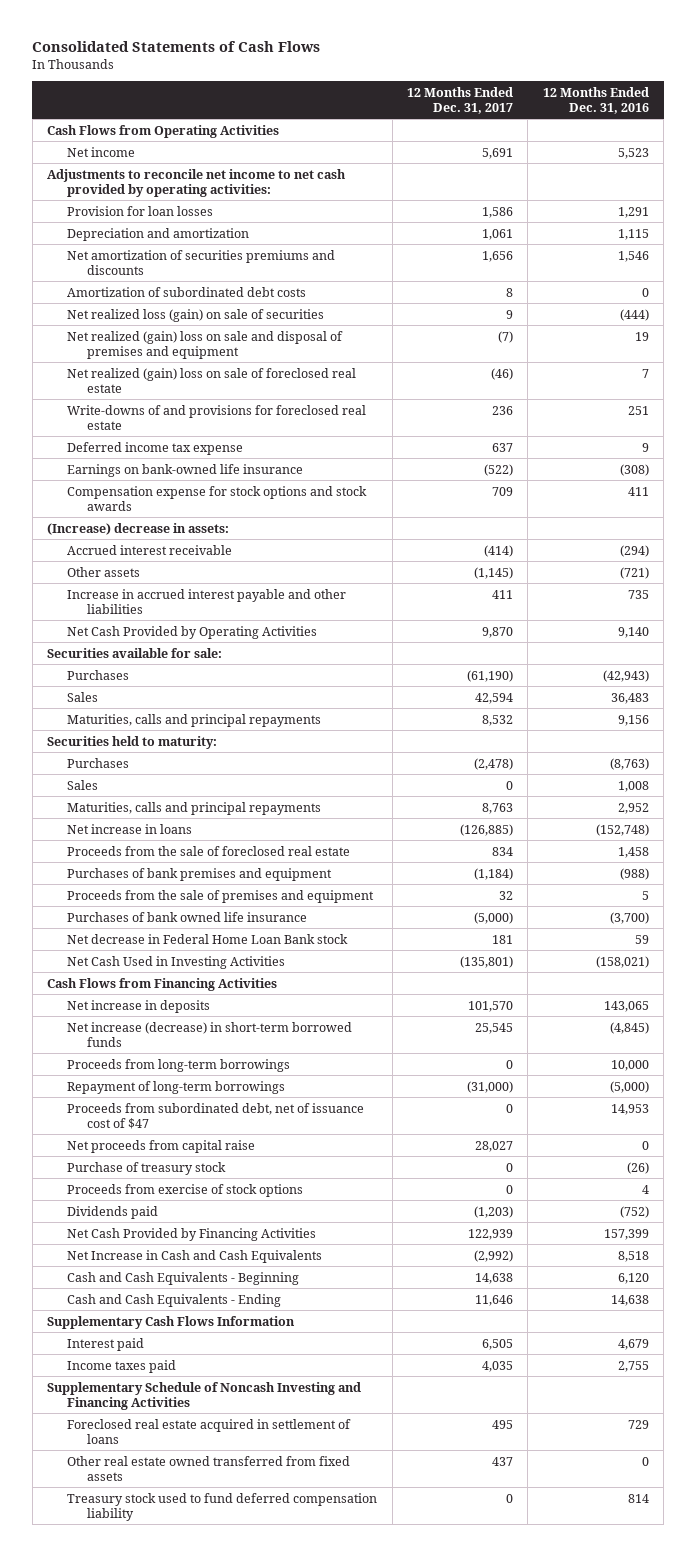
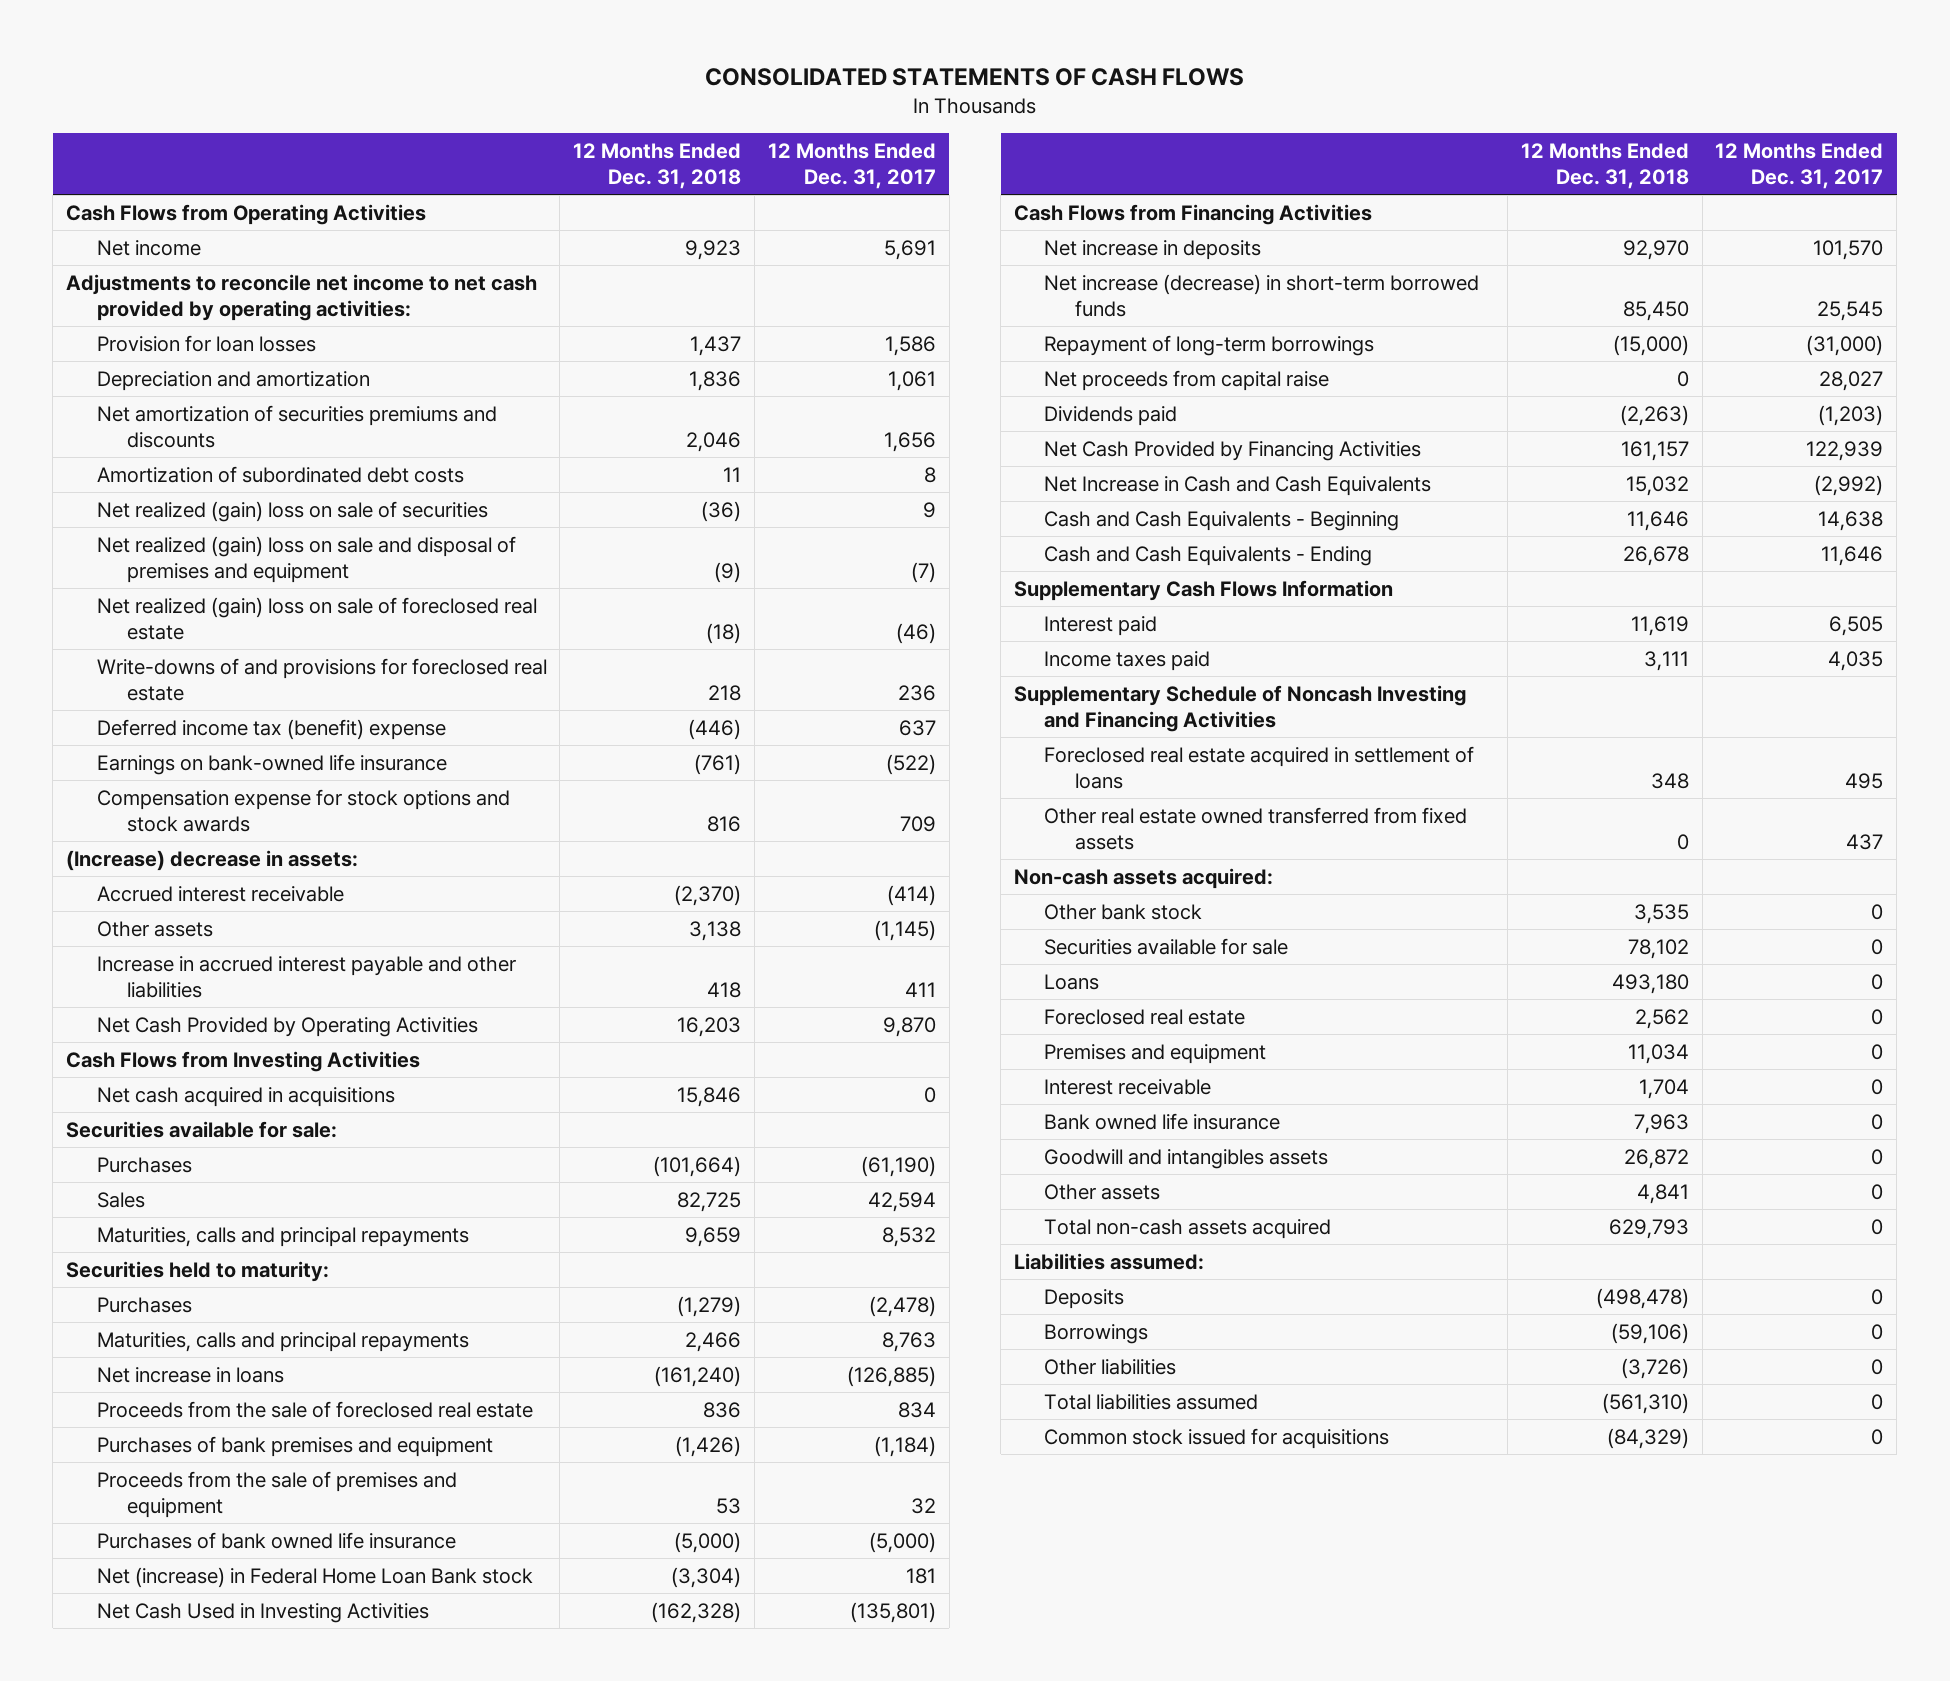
- Consolidated Statements of Cash Flows
+ CONSOLIDATED STATEMENTS OF CASH FLOWS
- | 12 Months Ended Dec. 31, 2017 | 12 Months Ended Dec. 31, 2016
+ | 12 Months Ended Dec. 31, 2018 | 12 Months Ended Dec. 31, 2017
- Net realized loss (gain) on sale of securities | 9 | (444)
+ Net realized (gain) loss on sale of securities | (36) | 9
- Deferred income tax expense | 637 | 9
+ Deferred income tax (benefit) expense | (446) | 637
+ Cash Flows from Investing Activities
+ Net cash acquired in acquisitions | 15,846 | 0
- Sales | 0 | 1,008
- Net decrease in Federal Home Loan Bank stock | 181 | 59
+ Net (increase) in Federal Home Loan Bank stock | (3,304) | 181
- Proceeds from long-term borrowings | 0 | 10,000
- Proceeds from subordinated debt, net of issuance cost of $47 | 0 | 14,953
- Purchase of treasury stock | 0 | (26)
- Proceeds from exercise of stock options | 0 | 4
- Treasury stock used to fund deferred compensation liability | 0 | 814
+ Non-cash assets acquired:
+ Other bank stock | 3,535 | 0
+ Securities available for sale | 78,102 | 0
+ Loans | 493,180 | 0
+ Foreclosed real estate | 2,562 | 0
+ Premises and equipment | 11,034 | 0
+ Interest receivable | 1,704 | 0
+ Bank owned life insurance | 7,963 | 0
+ Goodwill and intangibles assets | 26,872 | 0
+ Other assets | 4,841 | 0
+ Total non-cash assets acquired | 629,793 | 0
+ Liabilities assumed:
+ Deposits | (498,478) | 0
+ Borrowings | (59,106) | 0
+ Other liabilities | (3,726) | 0
+ Total liabilities assumed | (561,310) | 0
+ Common stock issued for acquisitions | (84,329) | 0

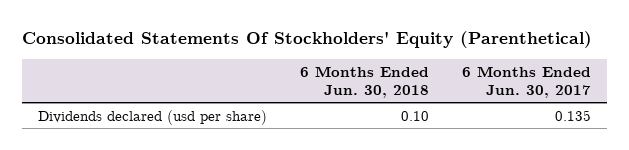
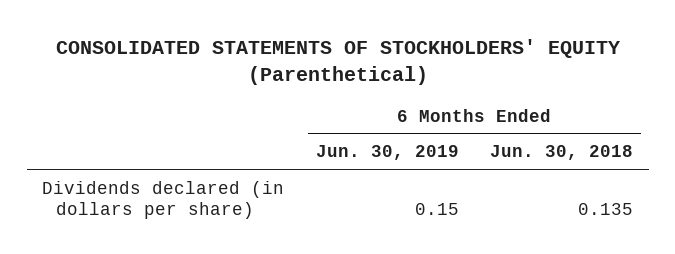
- Consolidated Statements Of Stockholders' Equity (Parenthetical)
+ CONSOLIDATED STATEMENTS OF STOCKHOLDERS' EQUITY (Parenthetical)
- | 6 Months Ended Jun. 30, 2018 | 6 Months Ended Jun. 30, 2017
+ | 6 Months Ended Jun. 30, 2019 | 6 Months Ended Jun. 30, 2018
- Dividends declared (usd per share) | 0.10 | 0.135
+ Dividends declared (in dollars per share) | 0.15 | 0.135

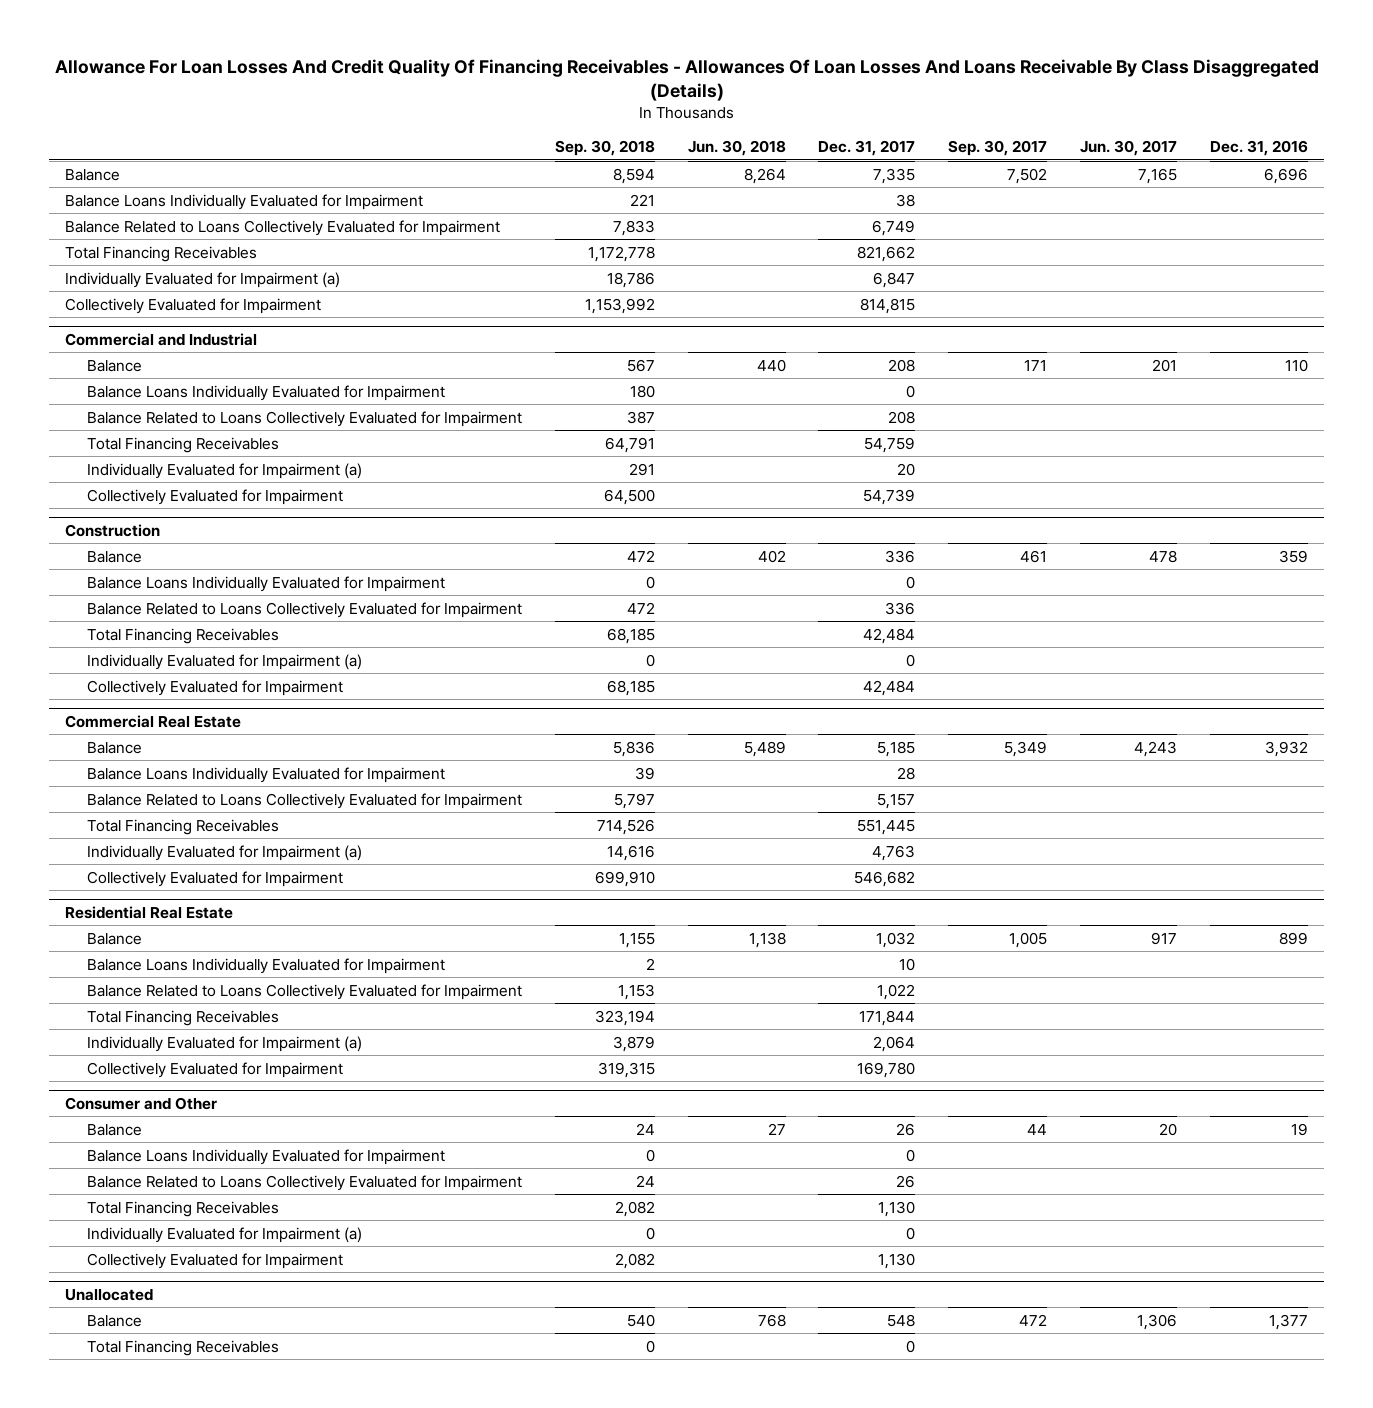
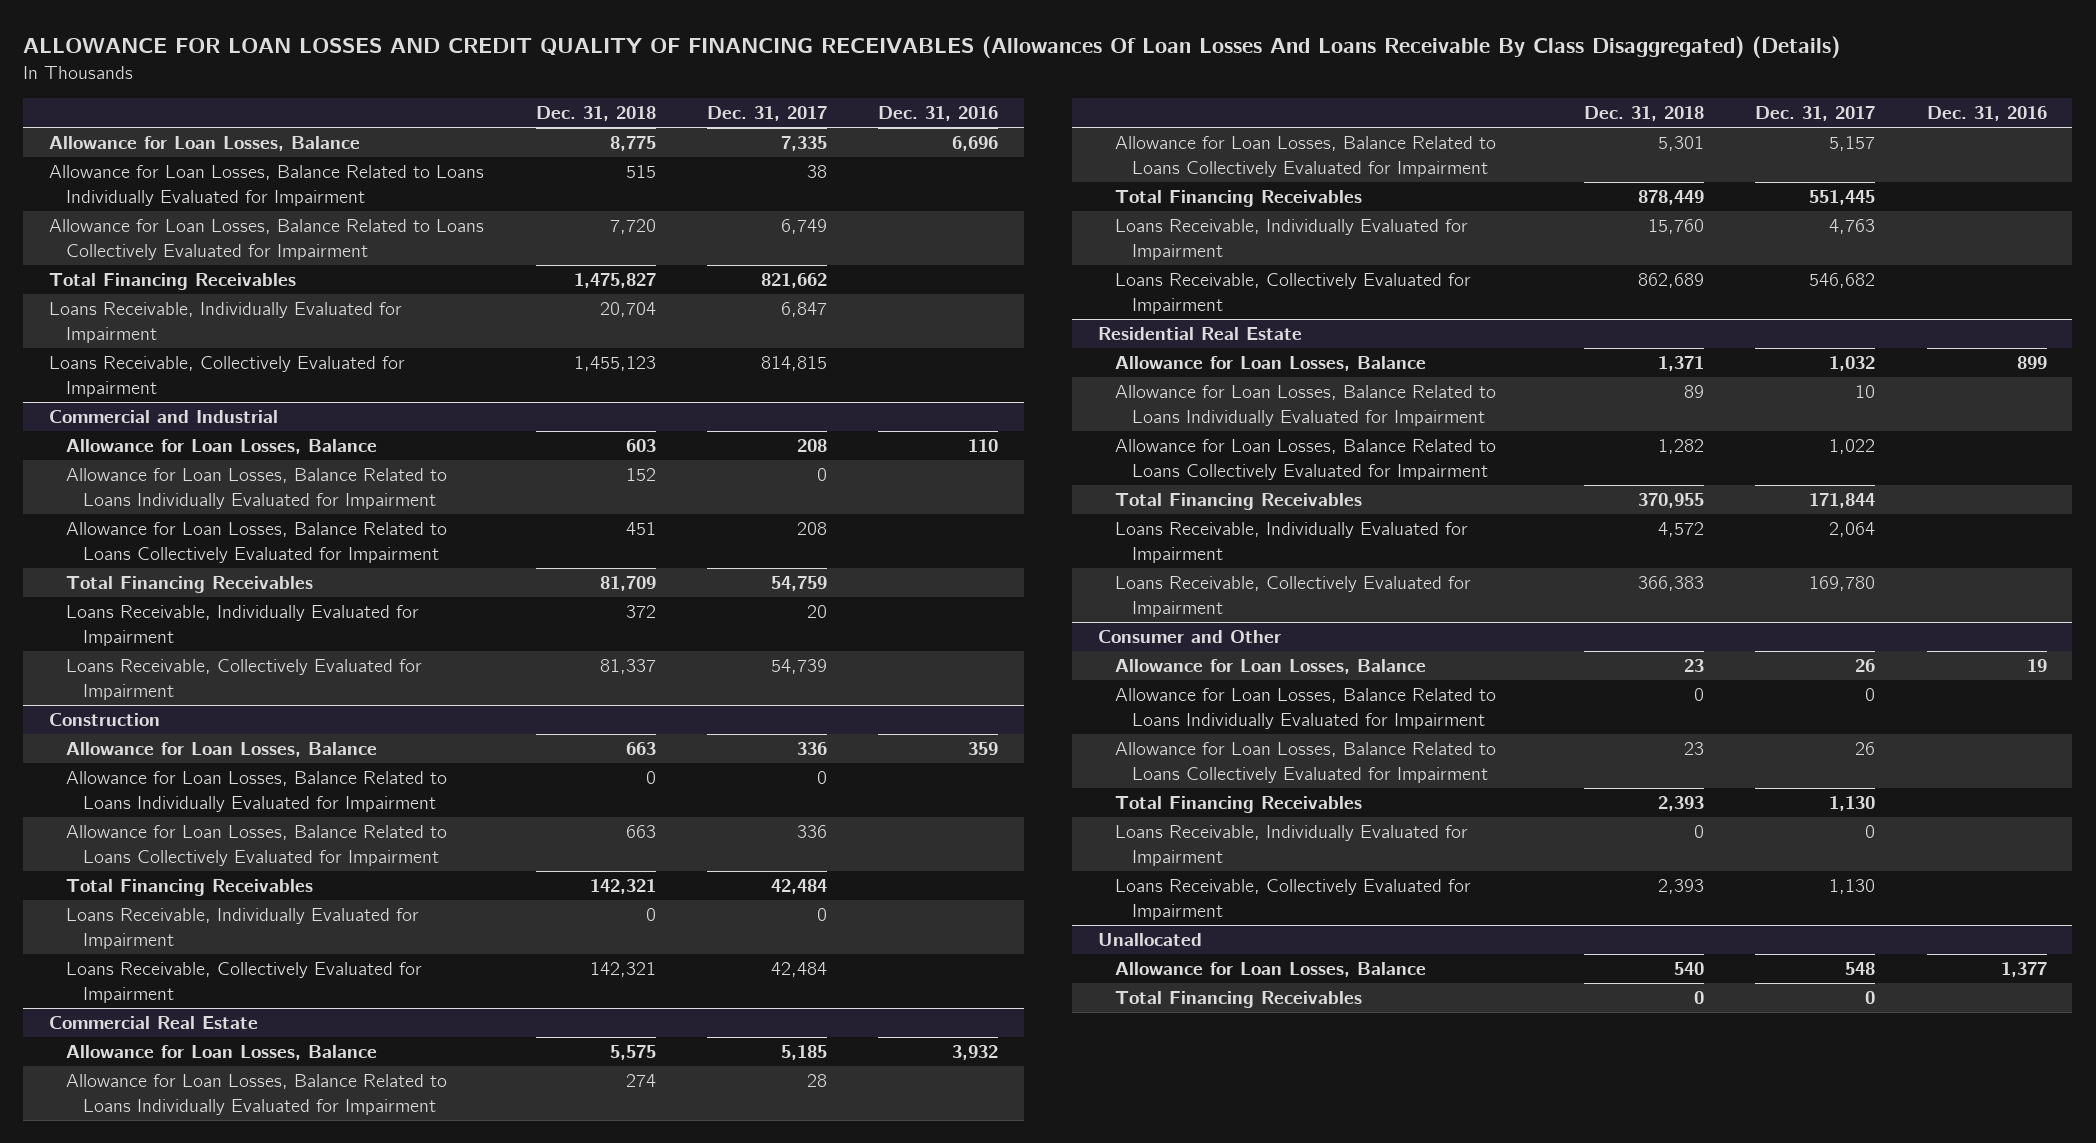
- Allowance For Loan Losses And Credit Quality Of Financing Receivables - Allowances Of Loan Losses And Loans Receivable By Class Disaggregated (Details)
+ ALLOWANCE FOR LOAN LOSSES AND CREDIT QUALITY OF FINANCING RECEIVABLES (Allowances Of Loan Losses And Loans Receivable By Class Disaggregated) (Details)
- | Sep. 30, 2018 | Jun. 30, 2018 | Dec. 31, 2017 | Sep. 30, 2017 | Jun. 30, 2017 | Dec. 31, 2016
+ | Dec. 31, 2018 | Dec. 31, 2017 | Dec. 31, 2016
- Balance | 8,594 | 8,264 | 7,335 | 7,502 | 7,165 | 6,696
- Balance Loans Individually Evaluated for Impairment | 221 | | 38 | | |
- Balance Related to Loans Collectively Evaluated for Impairment | 7,833 | | 6,749 | | |
+ Allowance for Loan Losses, Balance | 8,775 | 7,335 | 6,696
+ Allowance for Loan Losses, Balance Related to Loans Individually Evaluated for Impairment | 515 | 38 |
+ Allowance for Loan Losses, Balance Related to Loans Collectively Evaluated for Impairment | 7,720 | 6,749 |
- Individually Evaluated for Impairment (a) | 18,786 | | 6,847 | | |
- Collectively Evaluated for Impairment | 1,153,992 | | 814,815 | | |
+ Loans Receivable, Individually Evaluated for Impairment | 20,704 | 6,847 |
+ Loans Receivable, Collectively Evaluated for Impairment | 1,455,123 | 814,815 |
@ Commercial and Industrial
- Balance | 567 | 440 | 208 | 171 | 201 | 110
- Balance Loans Individually Evaluated for Impairment | 180 | | 0 | | |
- Balance Related to Loans Collectively Evaluated for Impairment | 387 | | 208 | | |
+ Allowance for Loan Losses, Balance | 603 | 208 | 110
+ Allowance for Loan Losses, Balance Related to Loans Individually Evaluated for Impairment | 152 | 0 |
+ Allowance for Loan Losses, Balance Related to Loans Collectively Evaluated for Impairment | 451 | 208 |
- Individually Evaluated for Impairment (a) | 291 | | 20 | | |
- Collectively Evaluated for Impairment | 64,500 | | 54,739 | | |
+ Loans Receivable, Individually Evaluated for Impairment | 372 | 20 |
+ Loans Receivable, Collectively Evaluated for Impairment | 81,337 | 54,739 |
@ Construction
- Balance | 472 | 402 | 336 | 461 | 478 | 359
- Balance Loans Individually Evaluated for Impairment | 0 | | 0 | | |
- Balance Related to Loans Collectively Evaluated for Impairment | 472 | | 336 | | |
+ Allowance for Loan Losses, Balance | 663 | 336 | 359
+ Allowance for Loan Losses, Balance Related to Loans Individually Evaluated for Impairment | 0 | 0 |
+ Allowance for Loan Losses, Balance Related to Loans Collectively Evaluated for Impairment | 663 | 336 |
- Individually Evaluated for Impairment (a) | 0 | | 0 | | |
- Collectively Evaluated for Impairment | 68,185 | | 42,484 | | |
+ Loans Receivable, Individually Evaluated for Impairment | 0 | 0 |
+ Loans Receivable, Collectively Evaluated for Impairment | 142,321 | 42,484 |
@ Commercial Real Estate
- Balance | 5,836 | 5,489 | 5,185 | 5,349 | 4,243 | 3,932
- Balance Loans Individually Evaluated for Impairment | 39 | | 28 | | |
- Balance Related to Loans Collectively Evaluated for Impairment | 5,797 | | 5,157 | | |
+ Allowance for Loan Losses, Balance | 5,575 | 5,185 | 3,932
+ Allowance for Loan Losses, Balance Related to Loans Individually Evaluated for Impairment | 274 | 28 |
+ Allowance for Loan Losses, Balance Related to Loans Collectively Evaluated for Impairment | 5,301 | 5,157 |
- Individually Evaluated for Impairment (a) | 14,616 | | 4,763 | | |
- Collectively Evaluated for Impairment | 699,910 | | 546,682 | | |
+ Loans Receivable, Individually Evaluated for Impairment | 15,760 | 4,763 |
+ Loans Receivable, Collectively Evaluated for Impairment | 862,689 | 546,682 |
@ Residential Real Estate
- Balance | 1,155 | 1,138 | 1,032 | 1,005 | 917 | 899
- Balance Loans Individually Evaluated for Impairment | 2 | | 10 | | |
- Balance Related to Loans Collectively Evaluated for Impairment | 1,153 | | 1,022 | | |
+ Allowance for Loan Losses, Balance | 1,371 | 1,032 | 899
+ Allowance for Loan Losses, Balance Related to Loans Individually Evaluated for Impairment | 89 | 10 |
+ Allowance for Loan Losses, Balance Related to Loans Collectively Evaluated for Impairment | 1,282 | 1,022 |
- Individually Evaluated for Impairment (a) | 3,879 | | 2,064 | | |
- Collectively Evaluated for Impairment | 319,315 | | 169,780 | | |
+ Loans Receivable, Individually Evaluated for Impairment | 4,572 | 2,064 |
+ Loans Receivable, Collectively Evaluated for Impairment | 366,383 | 169,780 |
@ Consumer and Other
- Balance | 24 | 27 | 26 | 44 | 20 | 19
- Balance Loans Individually Evaluated for Impairment | 0 | | 0 | | |
- Balance Related to Loans Collectively Evaluated for Impairment | 24 | | 26 | | |
+ Allowance for Loan Losses, Balance | 23 | 26 | 19
+ Allowance for Loan Losses, Balance Related to Loans Individually Evaluated for Impairment | 0 | 0 |
+ Allowance for Loan Losses, Balance Related to Loans Collectively Evaluated for Impairment | 23 | 26 |
- Individually Evaluated for Impairment (a) | 0 | | 0 | | |
- Collectively Evaluated for Impairment | 2,082 | | 1,130 | | |
+ Loans Receivable, Individually Evaluated for Impairment | 0 | 0 |
+ Loans Receivable, Collectively Evaluated for Impairment | 2,393 | 1,130 |
@ Unallocated
- Balance | 540 | 768 | 548 | 472 | 1,306 | 1,377
+ Allowance for Loan Losses, Balance | 540 | 548 | 1,377

